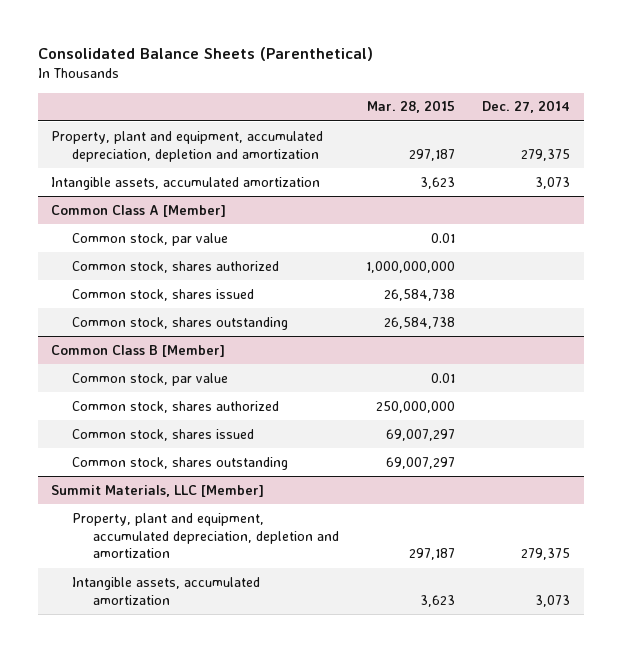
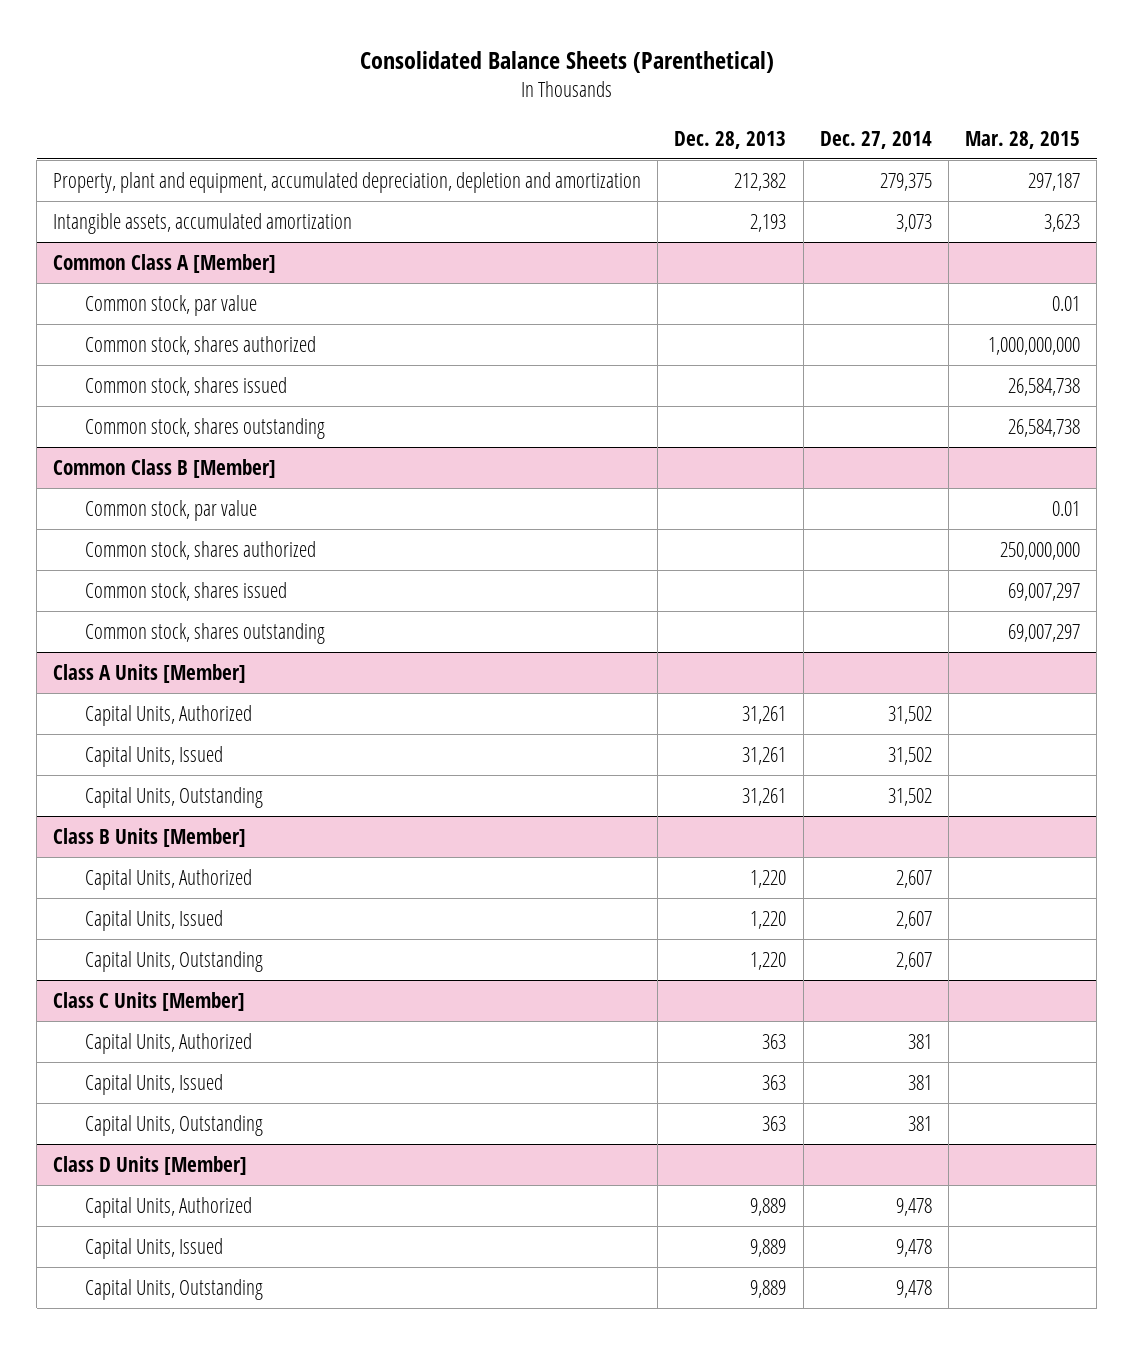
- | Mar. 28, 2015 | Dec. 27, 2014
+ | Dec. 28, 2013 | Dec. 27, 2014 | Mar. 28, 2015
- Summit Materials, LLC [Member]
- Property, plant and equipment, accumulated depreciation, depletion and amortization | 297,187 | 279,375
- Intangible assets, accumulated amortization | 3,623 | 3,073
+ Class A Units [Member]
+ Capital Units, Authorized | 31,261 | 31,502 |
+ Capital Units, Issued | 31,261 | 31,502 |
+ Capital Units, Outstanding | 31,261 | 31,502 |
+ Class B Units [Member]
+ Capital Units, Authorized | 1,220 | 2,607 |
+ Capital Units, Issued | 1,220 | 2,607 |
+ Capital Units, Outstanding | 1,220 | 2,607 |
+ Class C Units [Member]
+ Capital Units, Authorized | 363 | 381 |
+ Capital Units, Issued | 363 | 381 |
+ Capital Units, Outstanding | 363 | 381 |
+ Class D Units [Member]
+ Capital Units, Authorized | 9,889 | 9,478 |
+ Capital Units, Issued | 9,889 | 9,478 |
+ Capital Units, Outstanding | 9,889 | 9,478 |

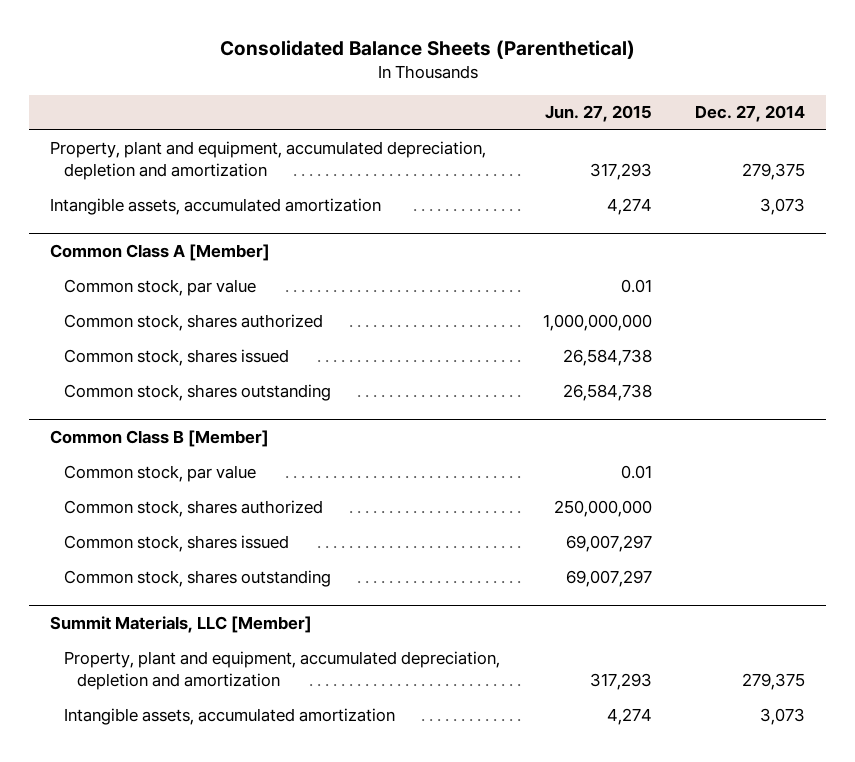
- | Dec. 28, 2013 | Dec. 27, 2014 | Mar. 28, 2015
+ | Jun. 27, 2015 | Dec. 27, 2014
- Class A Units [Member]
- Capital Units, Authorized | 31,261 | 31,502 |
- Capital Units, Issued | 31,261 | 31,502 |
- Capital Units, Outstanding | 31,261 | 31,502 |
- Class B Units [Member]
- Capital Units, Authorized | 1,220 | 2,607 |
- Capital Units, Issued | 1,220 | 2,607 |
- Capital Units, Outstanding | 1,220 | 2,607 |
- Class C Units [Member]
- Capital Units, Authorized | 363 | 381 |
- Capital Units, Issued | 363 | 381 |
- Capital Units, Outstanding | 363 | 381 |
- Class D Units [Member]
- Capital Units, Authorized | 9,889 | 9,478 |
- Capital Units, Issued | 9,889 | 9,478 |
- Capital Units, Outstanding | 9,889 | 9,478 |
+ Summit Materials, LLC [Member]
+ Property, plant and equipment, accumulated depreciation, depletion and amortization | 317,293 | 279,375
+ Intangible assets, accumulated amortization | 4,274 | 3,073

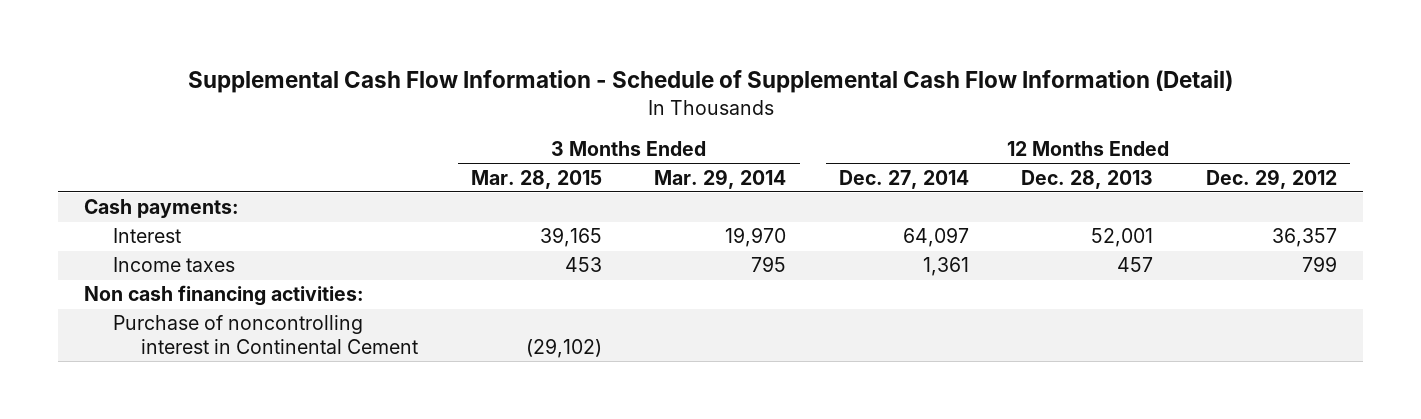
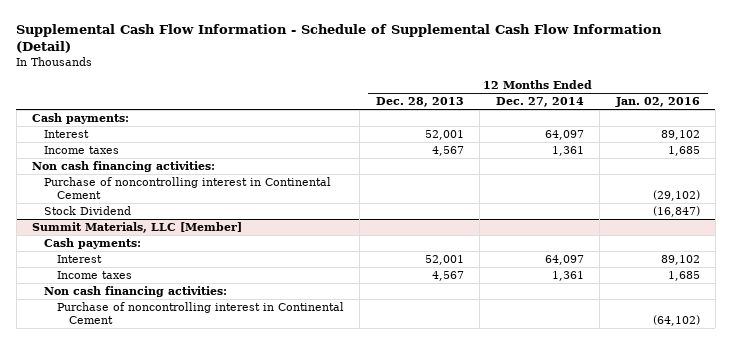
- | 3 Months Ended Mar. 28, 2015 | 3 Months Ended Mar. 29, 2014 | 12 Months Ended Dec. 27, 2014 | 12 Months Ended Dec. 28, 2013 | 12 Months Ended Dec. 29, 2012
+ | 12 Months Ended Dec. 28, 2013 | 12 Months Ended Dec. 27, 2014 | 12 Months Ended Jan. 02, 2016
- Income taxes | 453 | 795 | 1,361 | 457 | 799
+ Income taxes | 4,567 | 1,361 | 1,685
+ Stock Dividend | | | (16,847)
+ Summit Materials, LLC [Member]
+ Cash payments:
+ Interest | 52,001 | 64,097 | 89,102
+ Income taxes | 4,567 | 1,361 | 1,685
+ Non cash financing activities:
+ Purchase of noncontrolling interest in Continental Cement | | | (64,102)

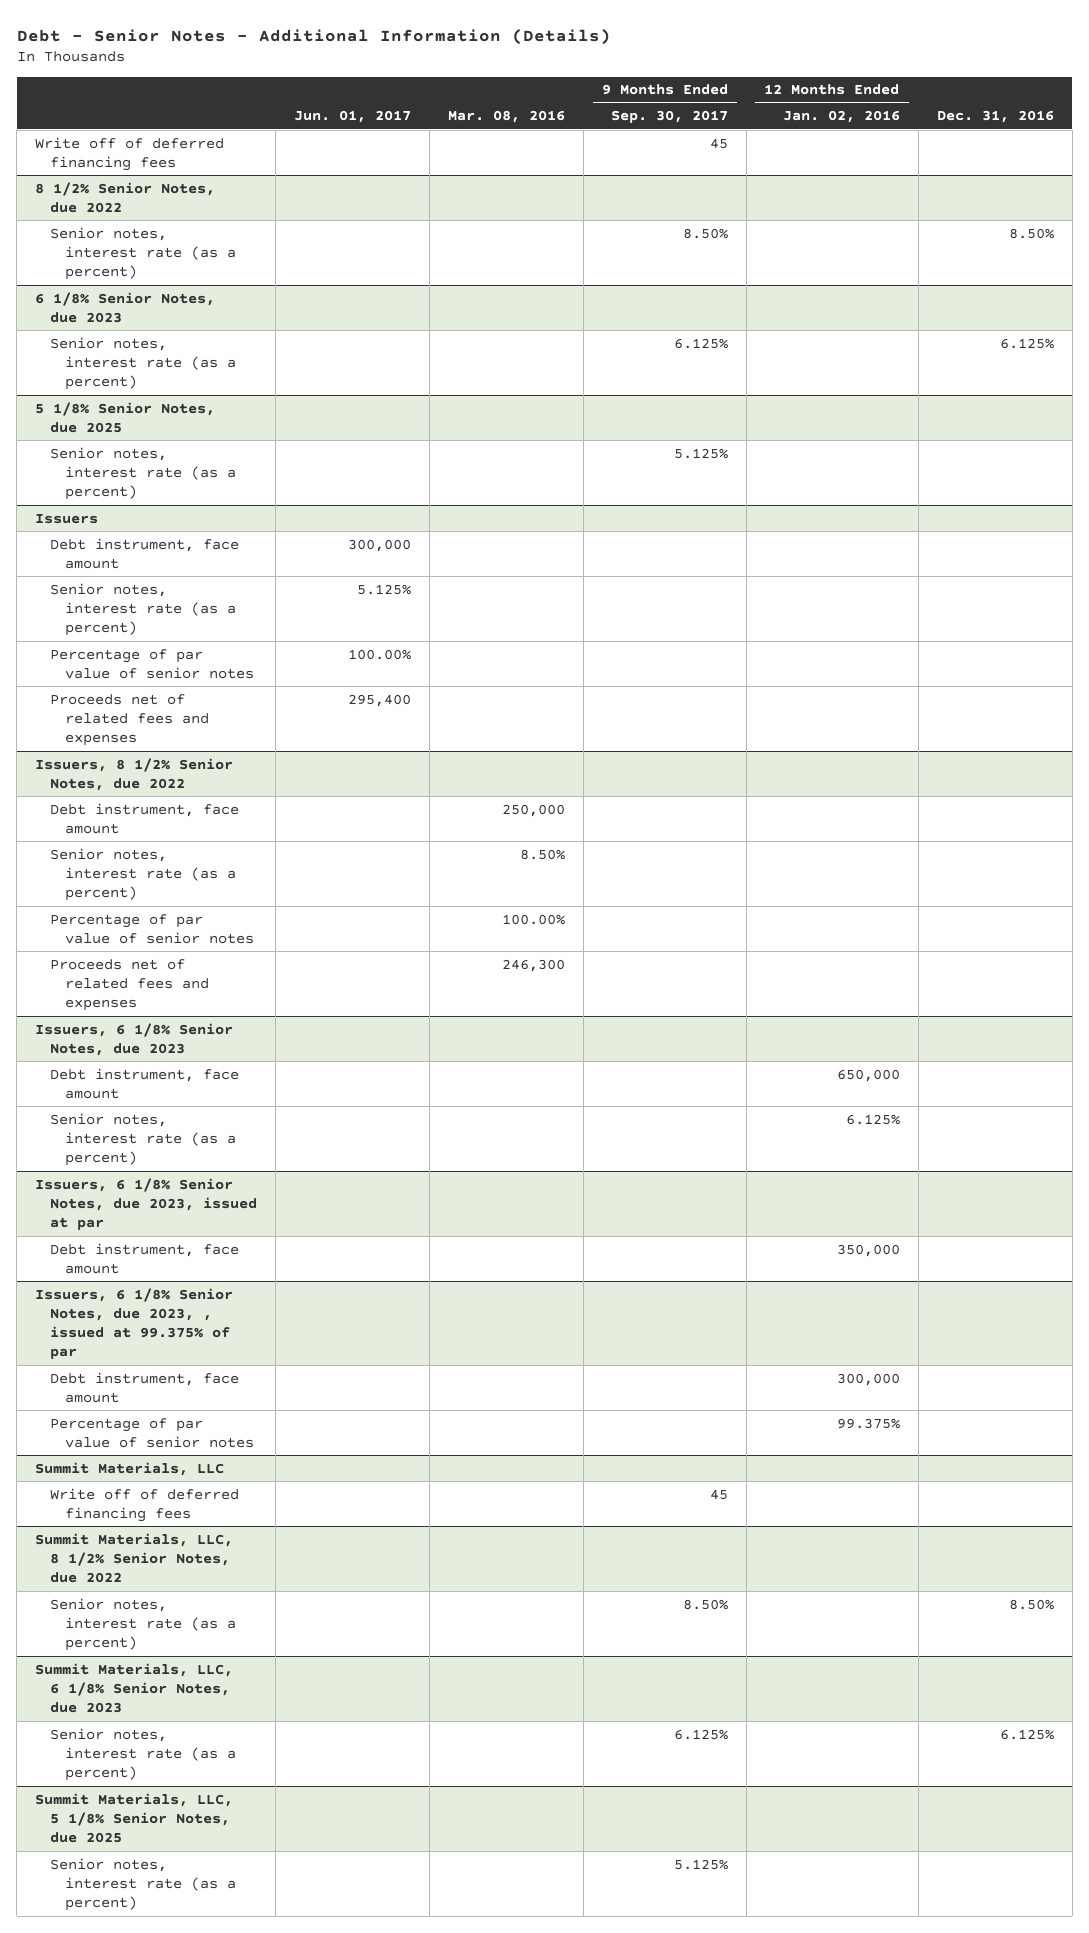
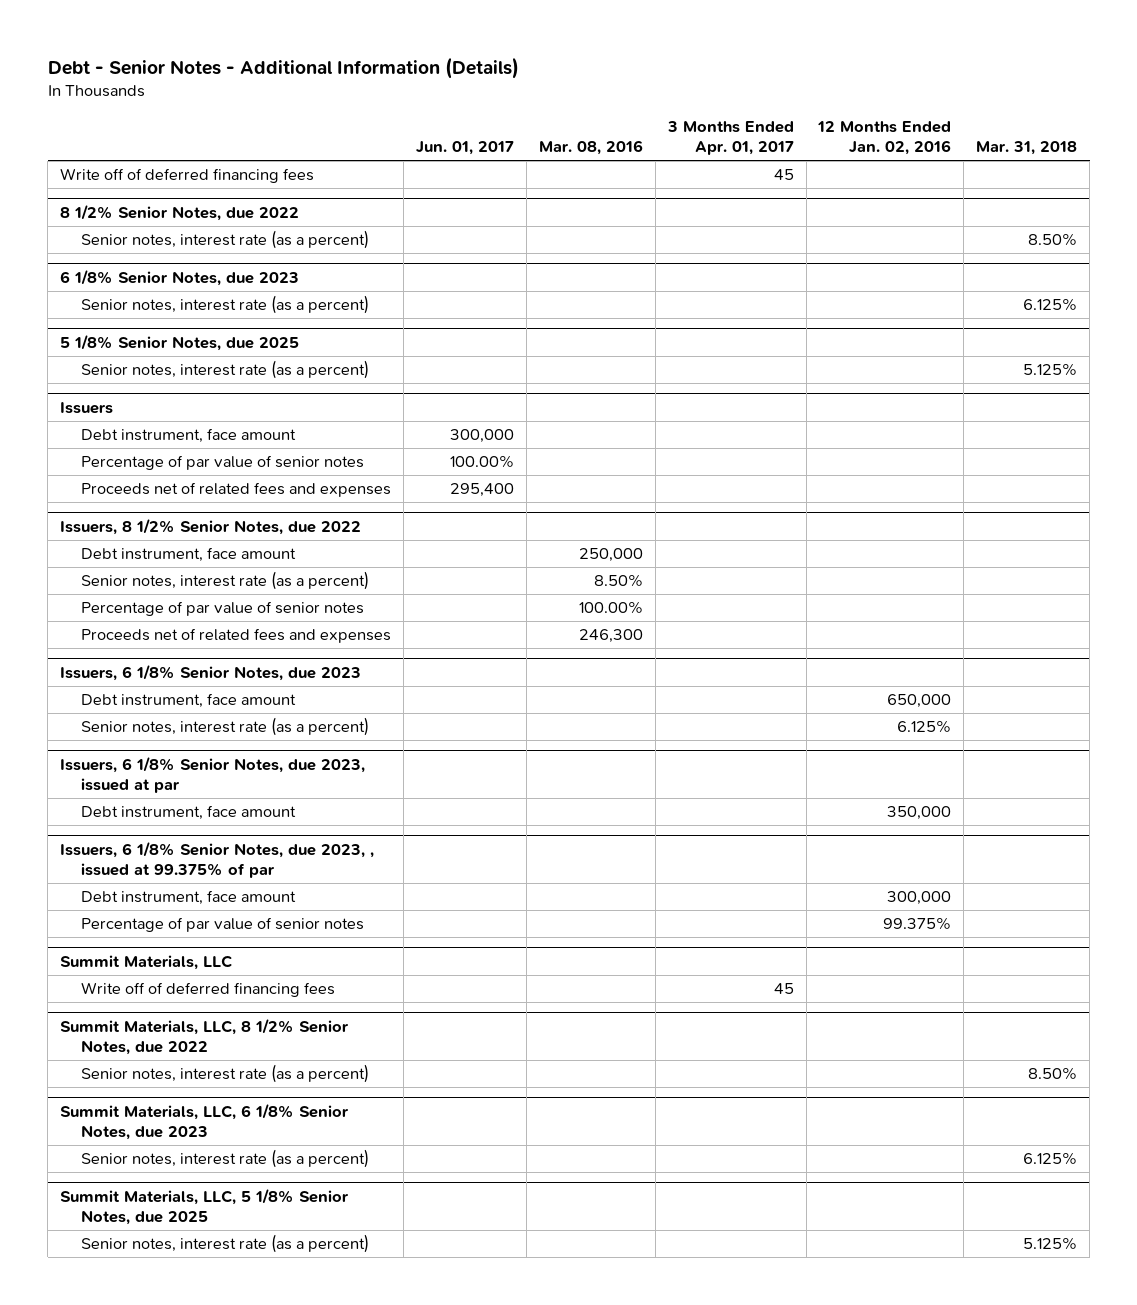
- | Jun. 01, 2017 | Mar. 08, 2016 | 9 Months Ended Sep. 30, 2017 | 12 Months Ended Jan. 02, 2016 | Dec. 31, 2016
+ | Jun. 01, 2017 | Mar. 08, 2016 | 3 Months Ended Apr. 01, 2017 | 12 Months Ended Jan. 02, 2016 | Mar. 31, 2018
@ Issuers
- Senior notes, interest rate (as a percent) | 5.125% | | | |

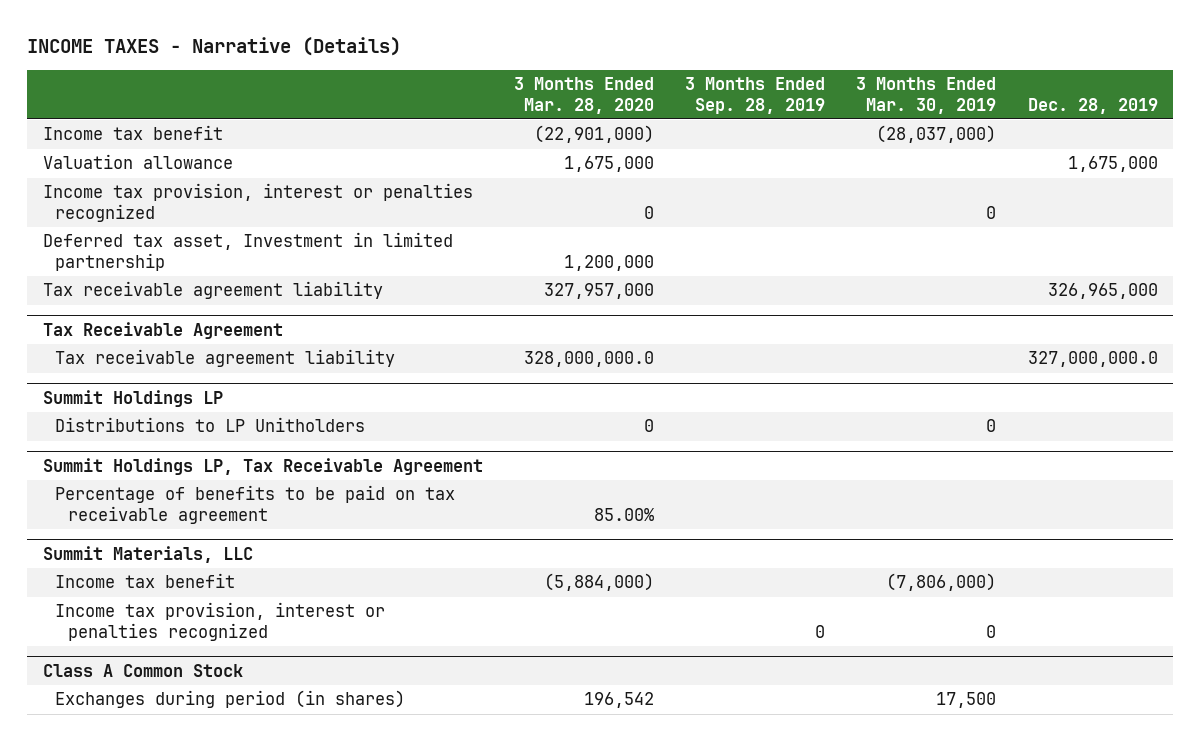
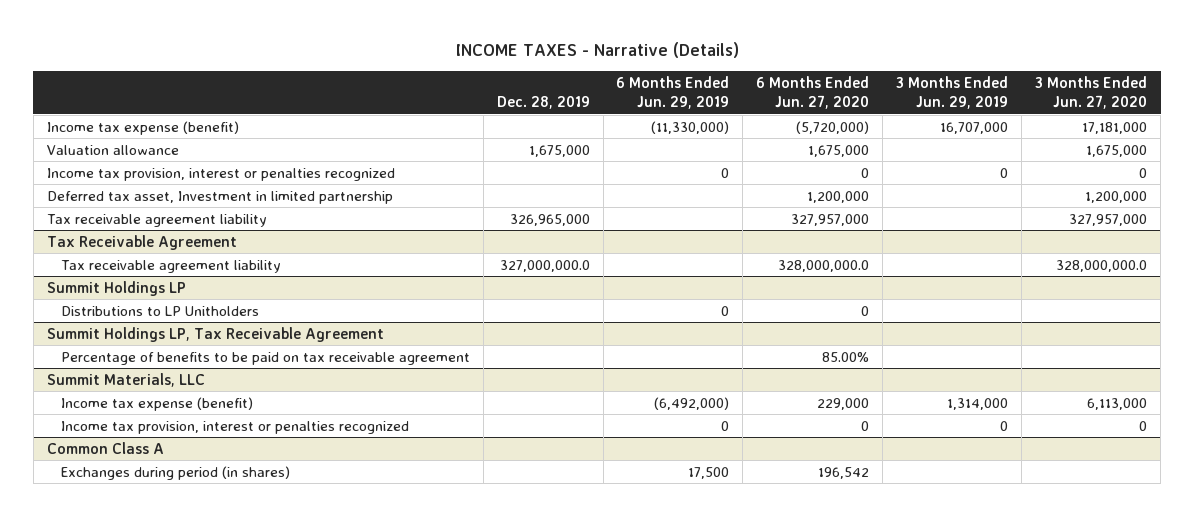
- | 3 Months Ended Mar. 28, 2020 | 3 Months Ended Sep. 28, 2019 | 3 Months Ended Mar. 30, 2019 | Dec. 28, 2019
+ | Dec. 28, 2019 | 6 Months Ended Jun. 29, 2019 | 6 Months Ended Jun. 27, 2020 | 3 Months Ended Jun. 29, 2019 | 3 Months Ended Jun. 27, 2020
- Income tax benefit | (22,901,000) | | (28,037,000) |
+ Income tax expense (benefit) | | (11,330,000) | (5,720,000) | 16,707,000 | 17,181,000
@ Summit Materials, LLC
- Income tax benefit | (5,884,000) | | (7,806,000) |
+ Income tax expense (benefit) | | (6,492,000) | 229,000 | 1,314,000 | 6,113,000
- Class A Common Stock
+ Common Class A

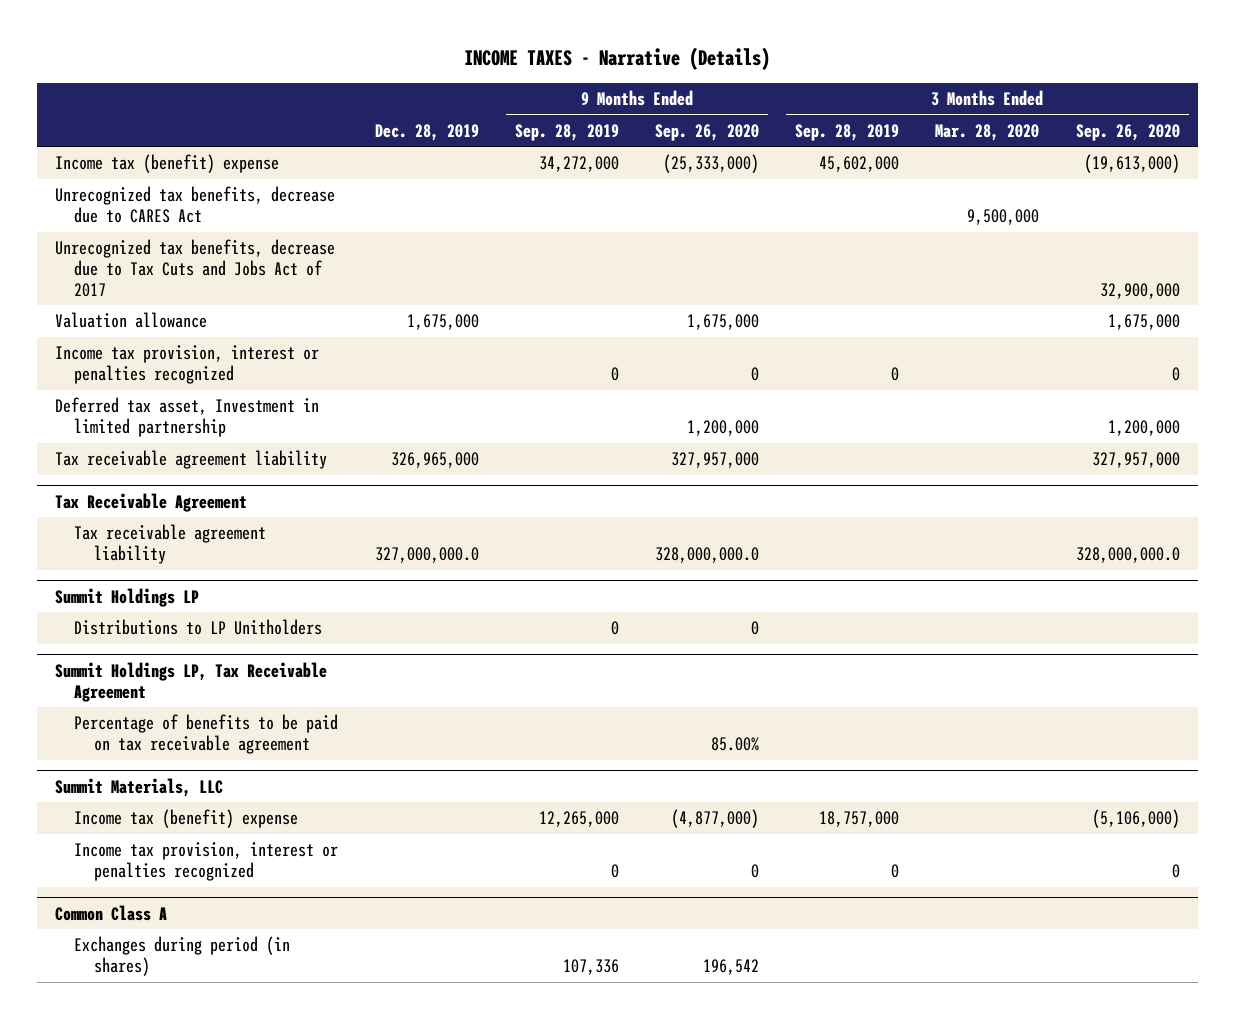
- | Dec. 28, 2019 | 6 Months Ended Jun. 29, 2019 | 6 Months Ended Jun. 27, 2020 | 3 Months Ended Jun. 29, 2019 | 3 Months Ended Jun. 27, 2020
+ | Dec. 28, 2019 | 9 Months Ended Sep. 28, 2019 | 9 Months Ended Sep. 26, 2020 | 3 Months Ended Sep. 28, 2019 | 3 Months Ended Mar. 28, 2020 | 3 Months Ended Sep. 26, 2020
- Income tax expense (benefit) | | (11,330,000) | (5,720,000) | 16,707,000 | 17,181,000
+ Income tax (benefit) expense | | 34,272,000 | (25,333,000) | 45,602,000 | | (19,613,000)
+ Unrecognized tax benefits, decrease due to CARES Act | | | | | 9,500,000 |
+ Unrecognized tax benefits, decrease due to Tax Cuts and Jobs Act of 2017 | | | | | | 32,900,000
@ Summit Materials, LLC
- Income tax expense (benefit) | | (6,492,000) | 229,000 | 1,314,000 | 6,113,000
+ Income tax (benefit) expense | | 12,265,000 | (4,877,000) | 18,757,000 | | (5,106,000)

